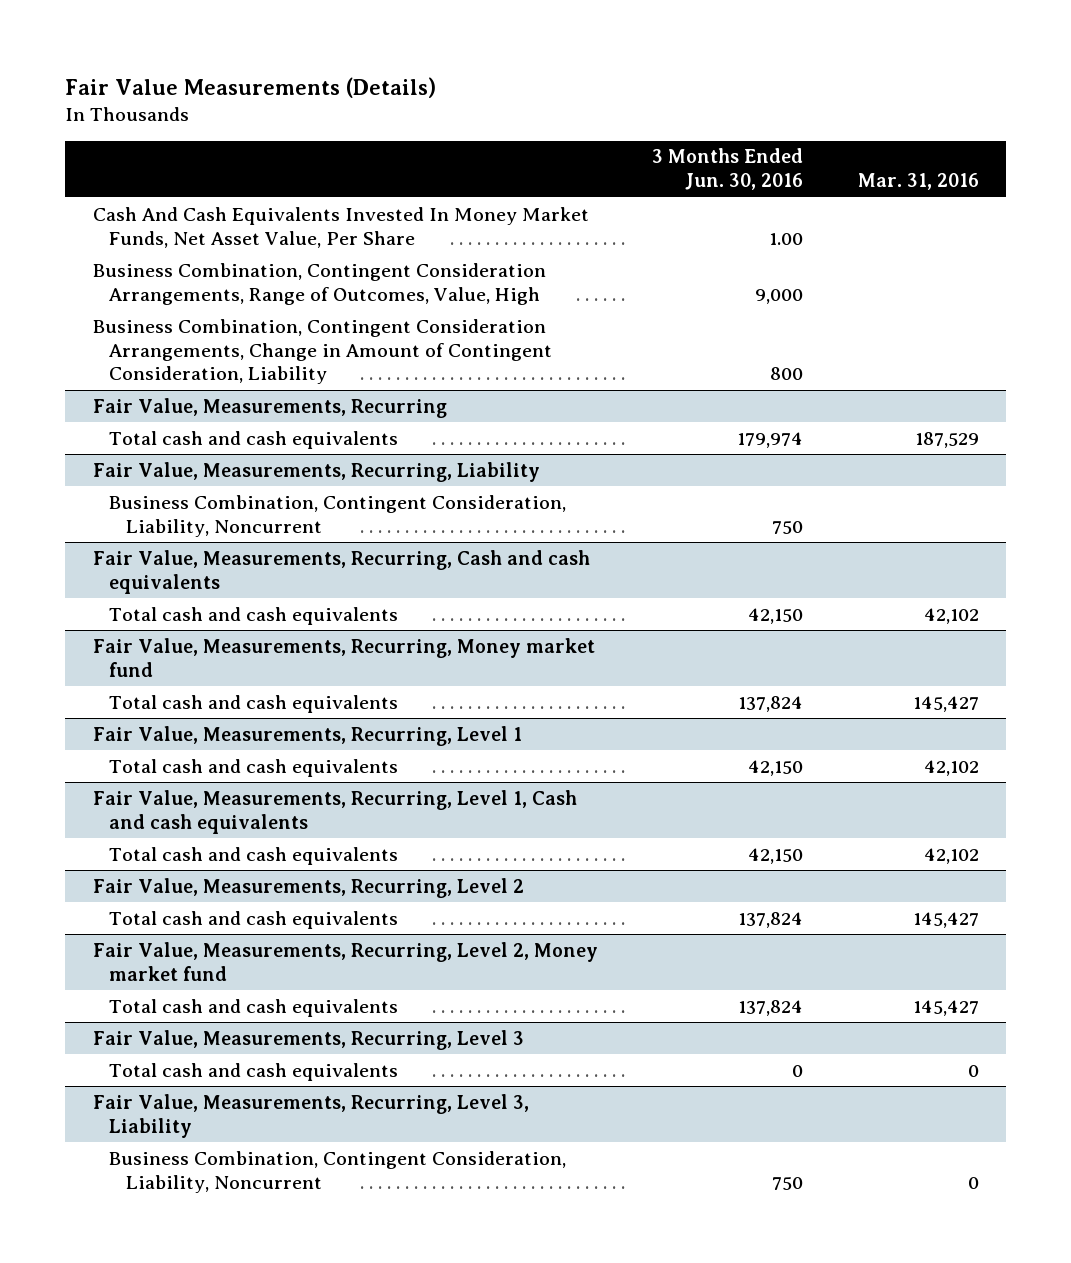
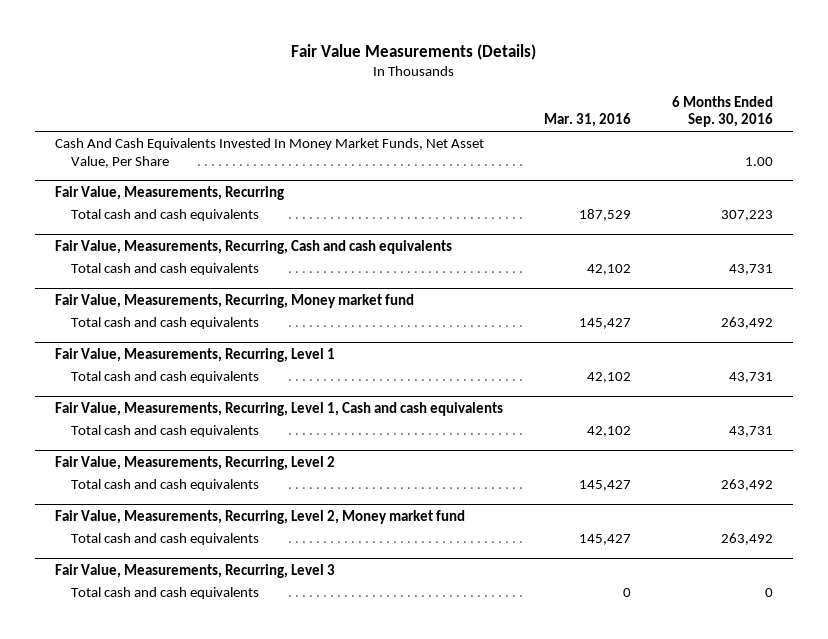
- | 3 Months Ended Jun. 30, 2016 | Mar. 31, 2016
+ | Mar. 31, 2016 | 6 Months Ended Sep. 30, 2016
- Business Combination, Contingent Consideration Arrangements, Range of Outcomes, Value, High | 9,000 |
- Business Combination, Contingent Consideration Arrangements, Change in Amount of Contingent Consideration, Liability | 800 |
- Fair Value, Measurements, Recurring, Liability
- Business Combination, Contingent Consideration, Liability, Noncurrent | 750 |
- Fair Value, Measurements, Recurring, Level 3, Liability
- Business Combination, Contingent Consideration, Liability, Noncurrent | 750 | 0

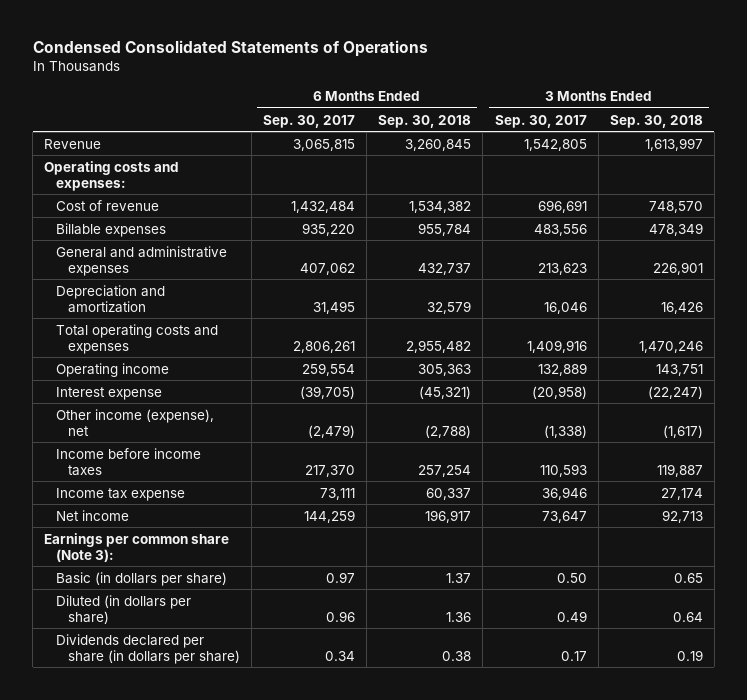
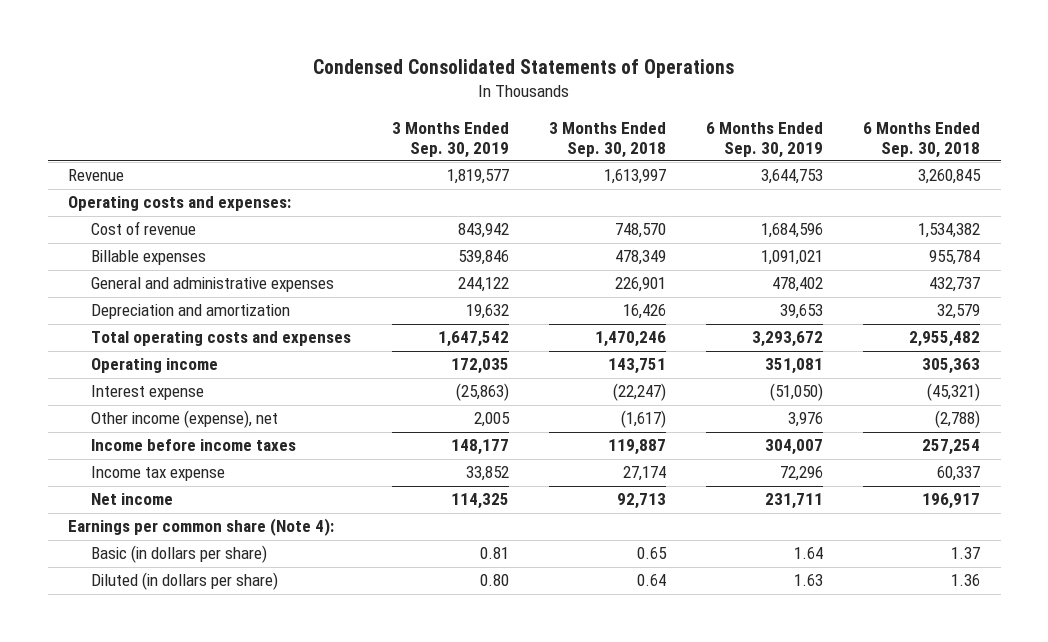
- | 6 Months Ended Sep. 30, 2017 | 6 Months Ended Sep. 30, 2018 | 3 Months Ended Sep. 30, 2017 | 3 Months Ended Sep. 30, 2018
+ | 3 Months Ended Sep. 30, 2019 | 3 Months Ended Sep. 30, 2018 | 6 Months Ended Sep. 30, 2019 | 6 Months Ended Sep. 30, 2018
- Earnings per common share (Note 3):
+ Earnings per common share (Note 4):
- Dividends declared per share (in dollars per share) | 0.34 | 0.38 | 0.17 | 0.19

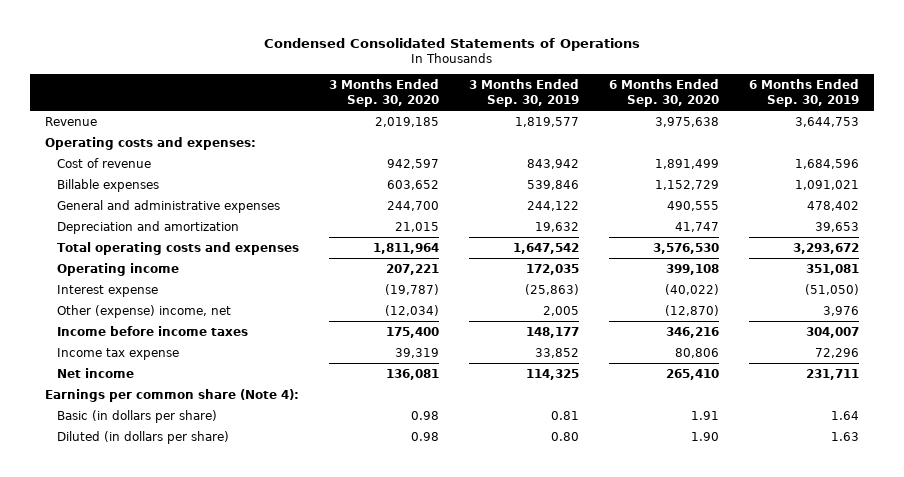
- | 3 Months Ended Sep. 30, 2019 | 3 Months Ended Sep. 30, 2018 | 6 Months Ended Sep. 30, 2019 | 6 Months Ended Sep. 30, 2018
+ | 3 Months Ended Sep. 30, 2020 | 3 Months Ended Sep. 30, 2019 | 6 Months Ended Sep. 30, 2020 | 6 Months Ended Sep. 30, 2019
- Other income (expense), net | 2,005 | (1,617) | 3,976 | (2,788)
+ Other (expense) income, net | (12,034) | 2,005 | (12,870) | 3,976

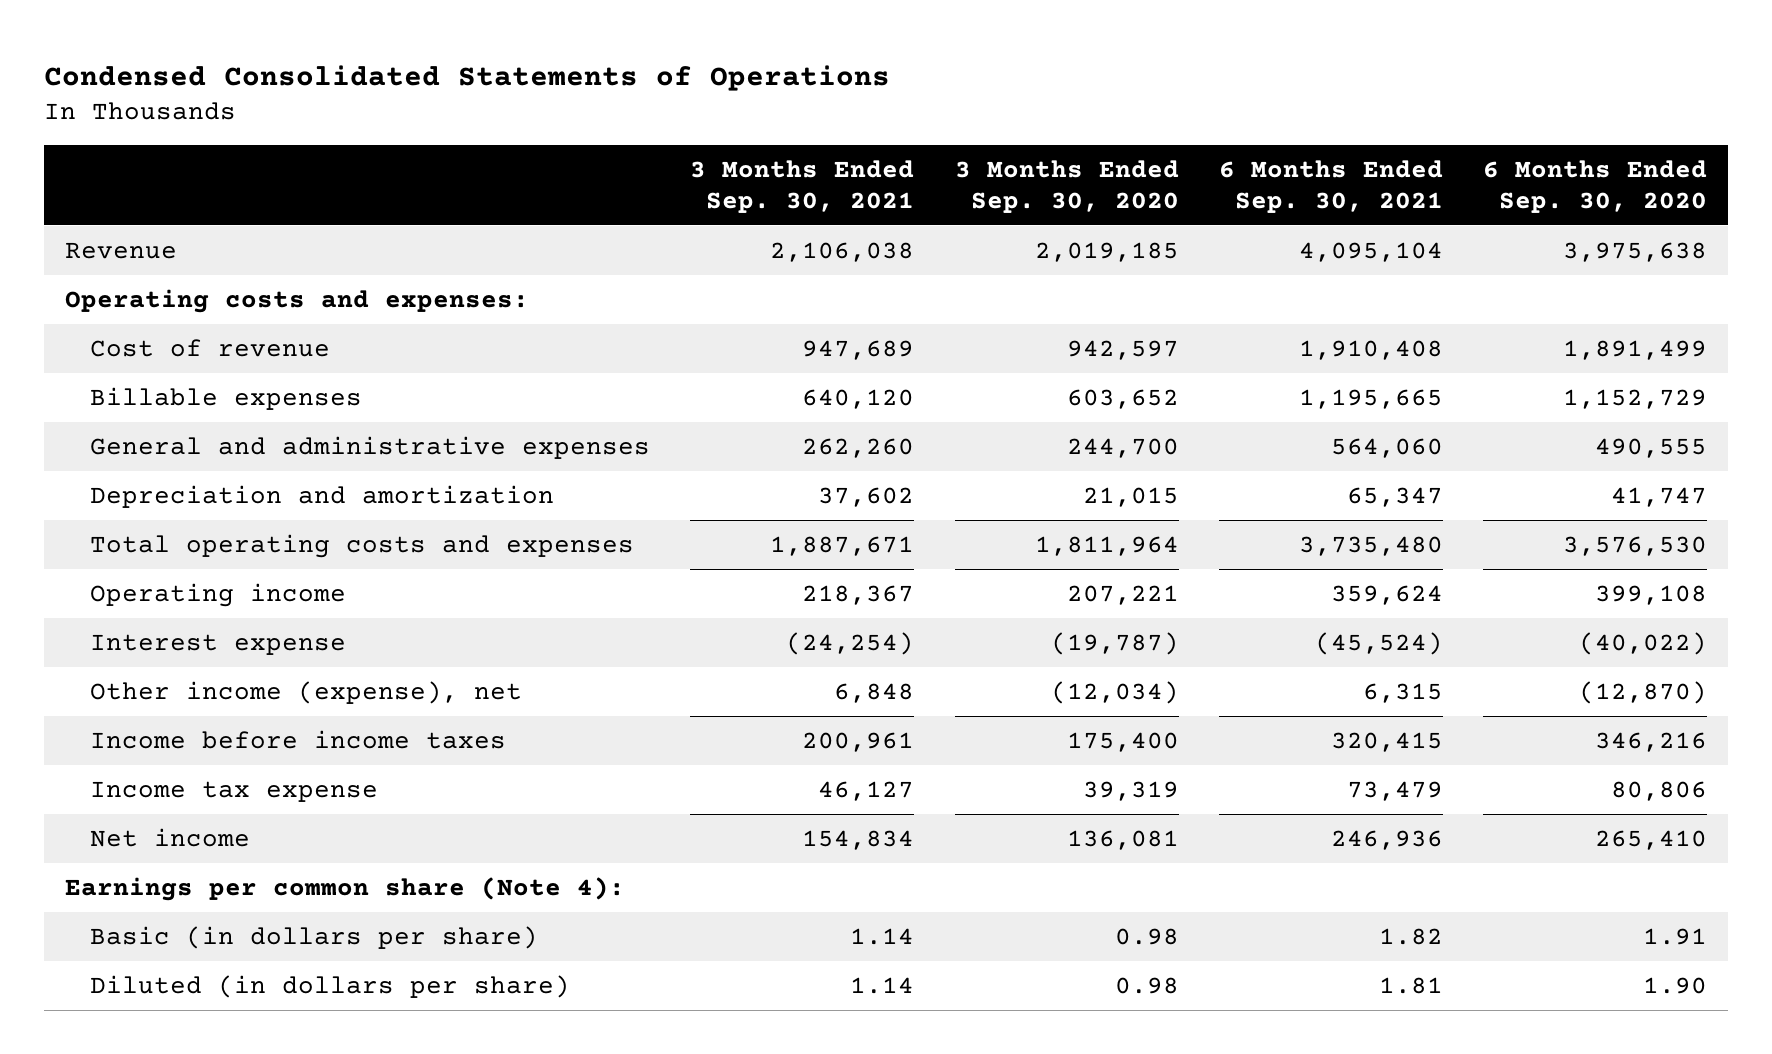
- | 3 Months Ended Sep. 30, 2020 | 3 Months Ended Sep. 30, 2019 | 6 Months Ended Sep. 30, 2020 | 6 Months Ended Sep. 30, 2019
+ | 3 Months Ended Sep. 30, 2021 | 3 Months Ended Sep. 30, 2020 | 6 Months Ended Sep. 30, 2021 | 6 Months Ended Sep. 30, 2020
- Other (expense) income, net | (12,034) | 2,005 | (12,870) | 3,976
+ Other income (expense), net | 6,848 | (12,034) | 6,315 | (12,870)

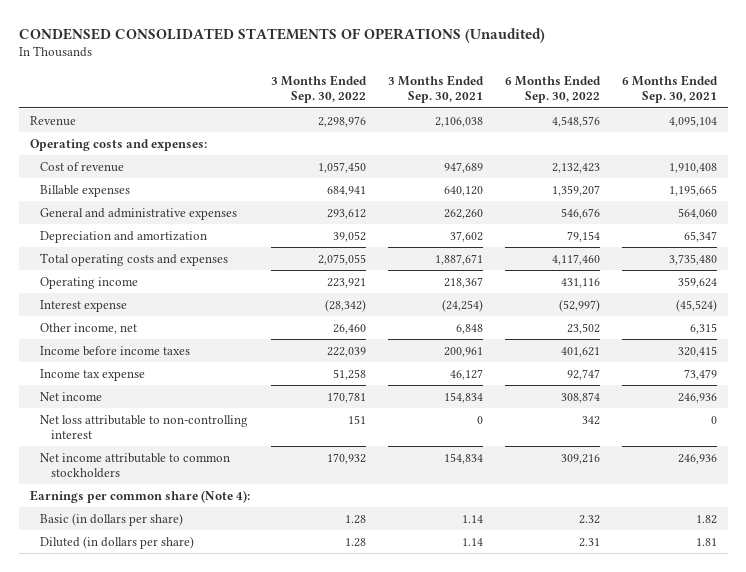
- Condensed Consolidated Statements of Operations
+ CONDENSED CONSOLIDATED STATEMENTS OF OPERATIONS (Unaudited)
- | 3 Months Ended Sep. 30, 2021 | 3 Months Ended Sep. 30, 2020 | 6 Months Ended Sep. 30, 2021 | 6 Months Ended Sep. 30, 2020
+ | 3 Months Ended Sep. 30, 2022 | 3 Months Ended Sep. 30, 2021 | 6 Months Ended Sep. 30, 2022 | 6 Months Ended Sep. 30, 2021
- Other income (expense), net | 6,848 | (12,034) | 6,315 | (12,870)
+ Other income, net | 26,460 | 6,848 | 23,502 | 6,315
+ Net loss attributable to non-controlling interest | 151 | 0 | 342 | 0
+ Net income attributable to common stockholders | 170,932 | 154,834 | 309,216 | 246,936

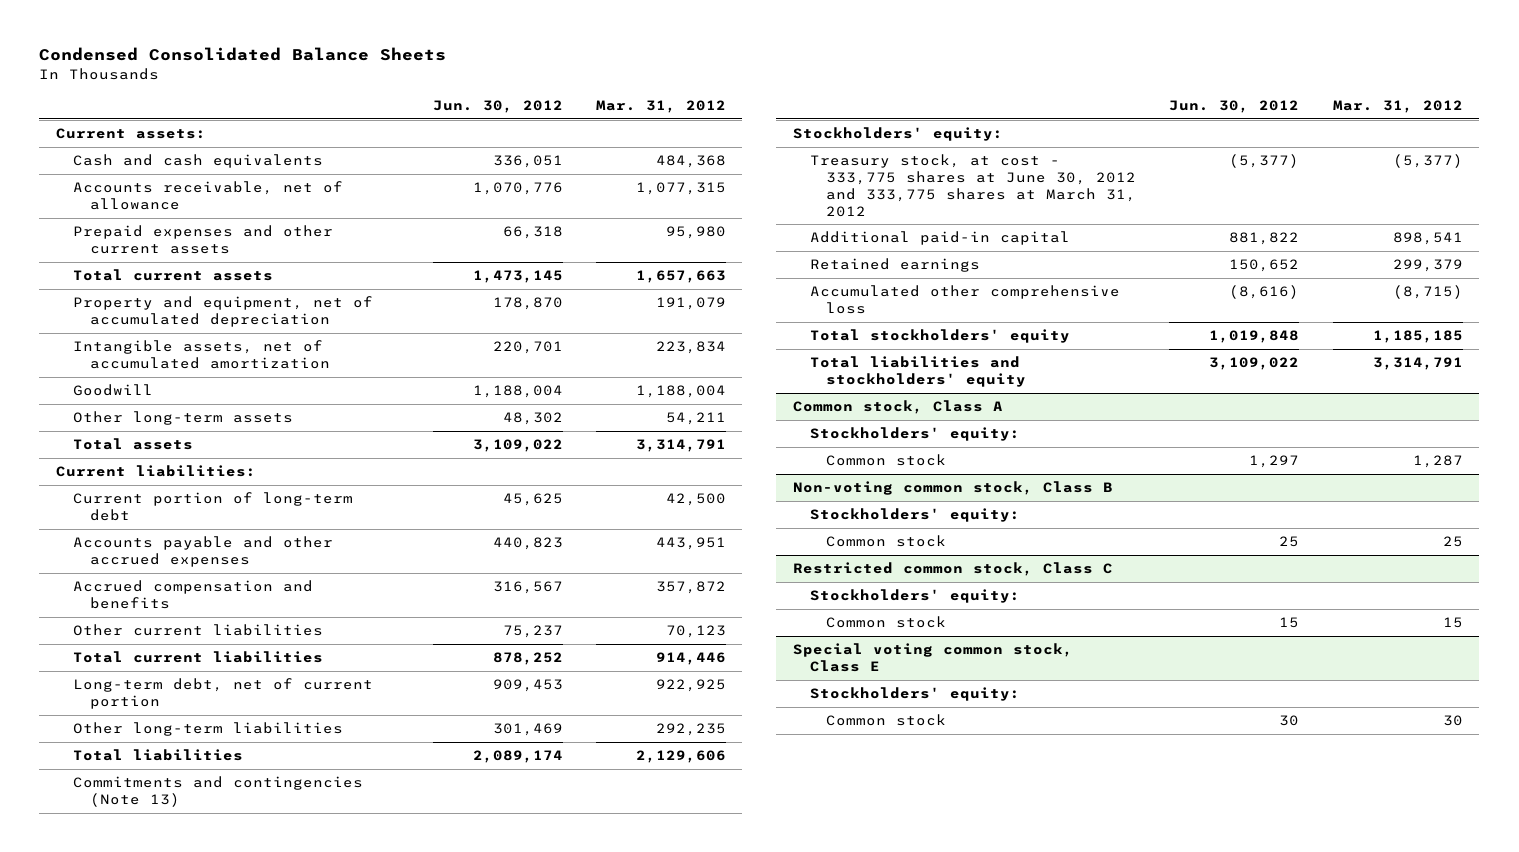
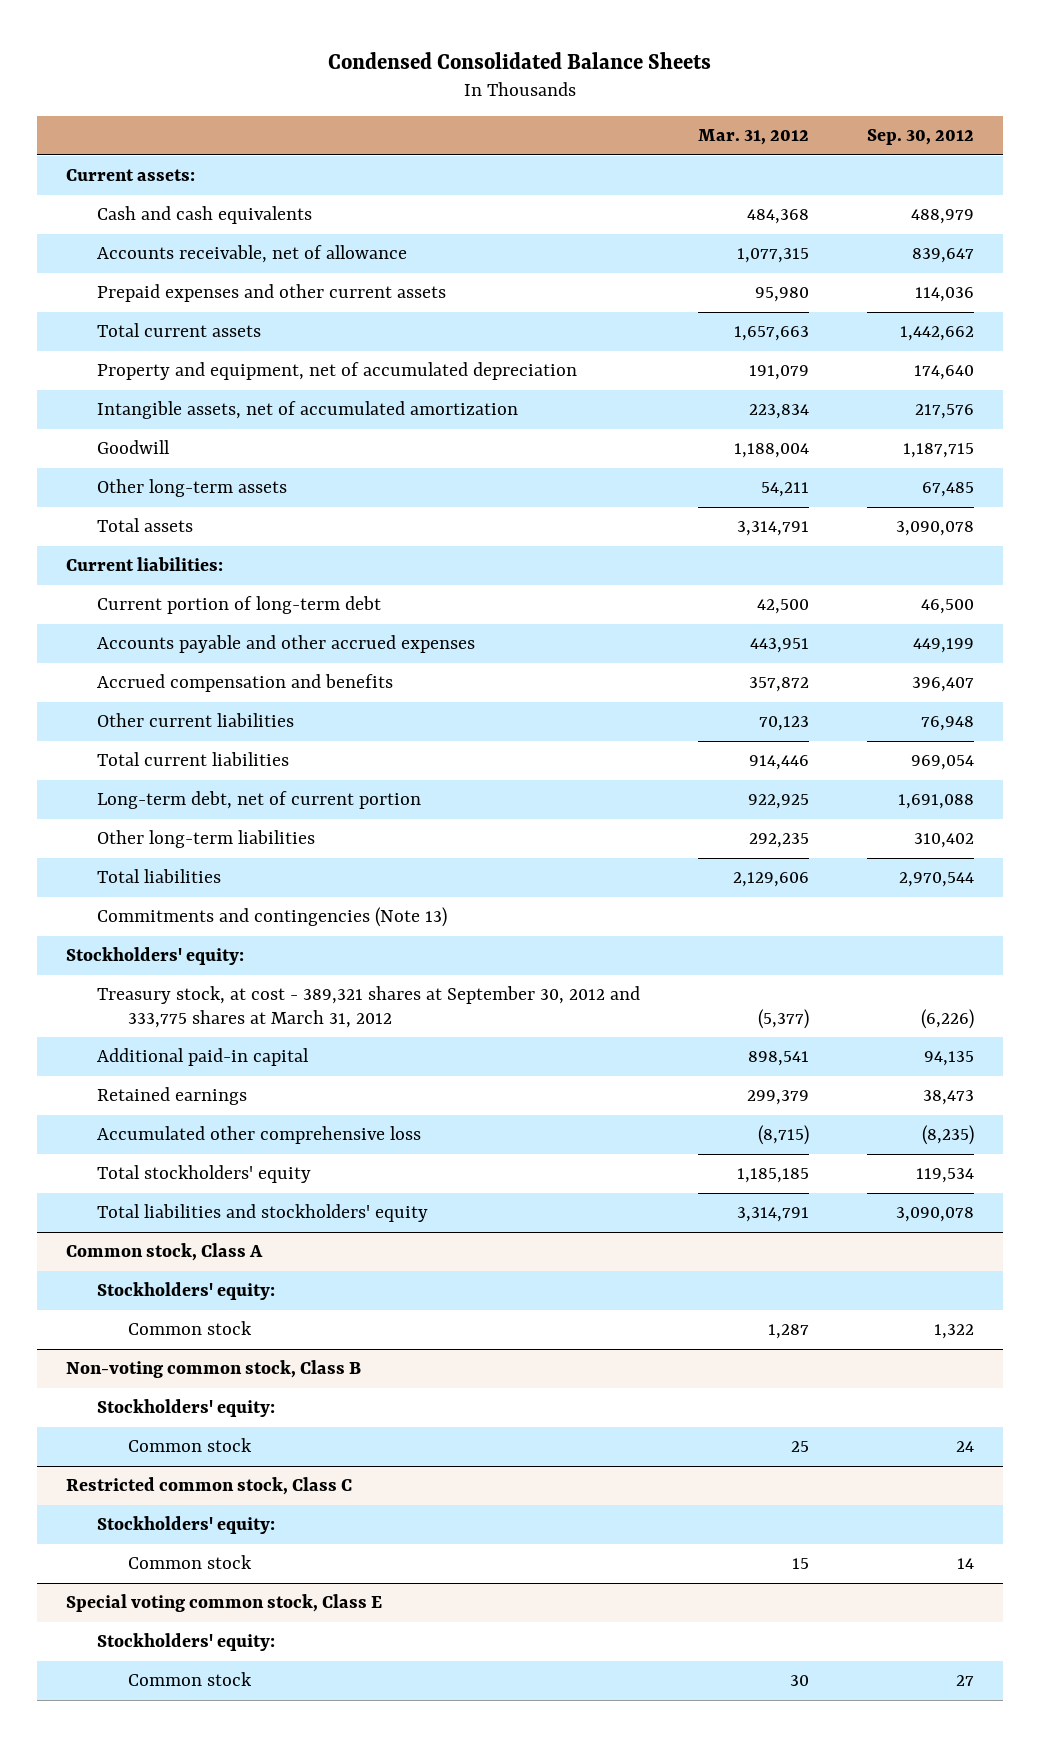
- | Jun. 30, 2012 | Mar. 31, 2012
+ | Mar. 31, 2012 | Sep. 30, 2012
- Treasury stock, at cost - 333,775 shares at June 30, 2012 and 333,775 shares at March 31, 2012 | (5,377) | (5,377)
+ Treasury stock, at cost - 389,321 shares at September 30, 2012 and 333,775 shares at March 31, 2012 | (5,377) | (6,226)

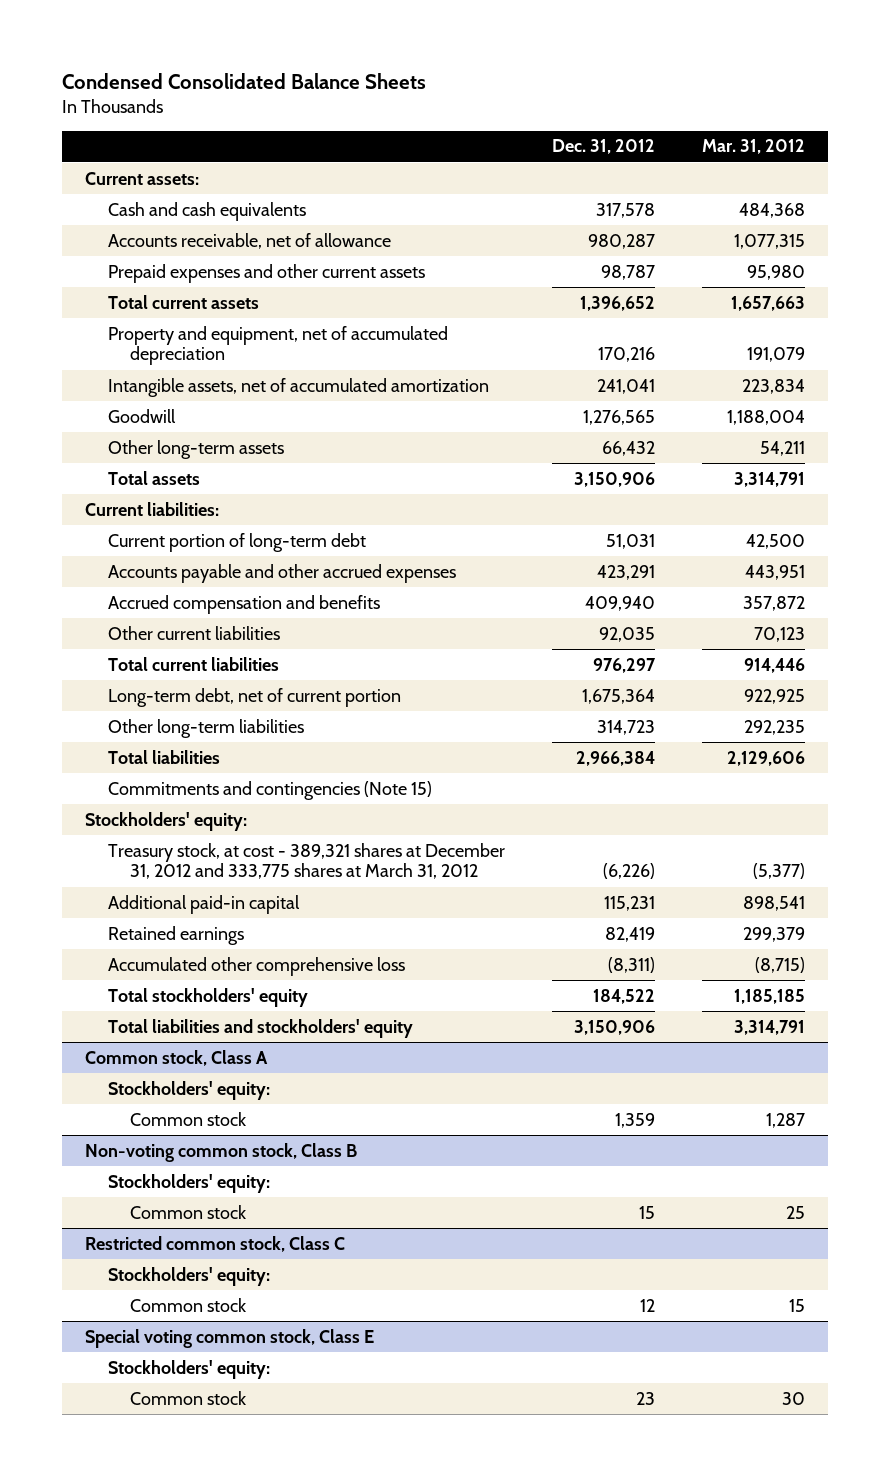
- | Mar. 31, 2012 | Sep. 30, 2012
+ | Dec. 31, 2012 | Mar. 31, 2012
- Commitments and contingencies (Note 13)
+ Commitments and contingencies (Note 15)
- Treasury stock, at cost - 389,321 shares at September 30, 2012 and 333,775 shares at March 31, 2012 | (5,377) | (6,226)
+ Treasury stock, at cost - 389,321 shares at December 31, 2012 and 333,775 shares at March 31, 2012 | (6,226) | (5,377)

